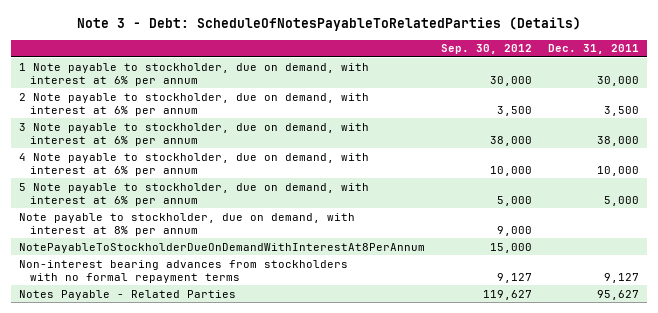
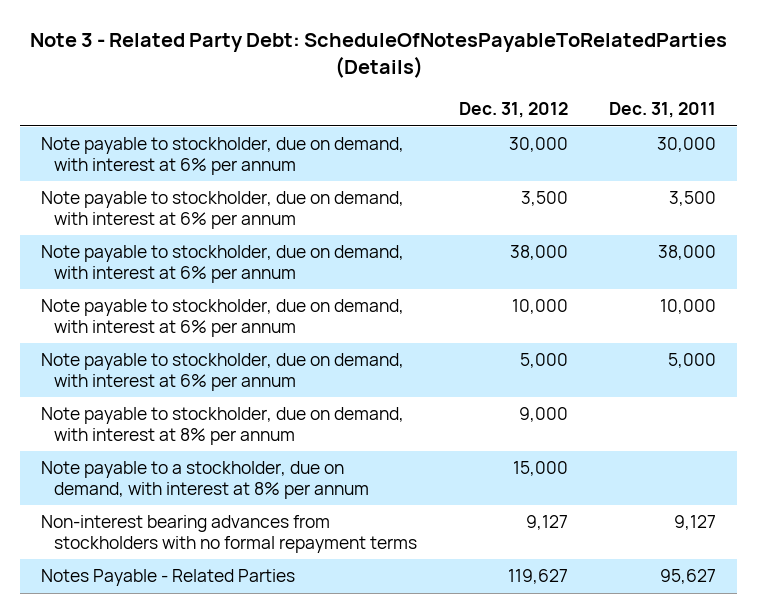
- Note 3 - Debt: ScheduleOfNotesPayableToRelatedParties (Details)
+ Note 3 - Related Party Debt: ScheduleOfNotesPayableToRelatedParties (Details)
- | Sep. 30, 2012 | Dec. 31, 2011
+ | Dec. 31, 2012 | Dec. 31, 2011
- 1 Note payable to stockholder, due on demand, with interest at 6% per annum | 30,000 | 30,000
- 2 Note payable to stockholder, due on demand, with interest at 6% per annum | 3,500 | 3,500
- 3 Note payable to stockholder, due on demand, with interest at 6% per annum | 38,000 | 38,000
- 4 Note payable to stockholder, due on demand, with interest at 6% per annum | 10,000 | 10,000
- 5 Note payable to stockholder, due on demand, with interest at 6% per annum | 5,000 | 5,000
+ Note payable to stockholder, due on demand, with interest at 6% per annum | 30,000 | 30,000
+ Note payable to stockholder, due on demand, with interest at 6% per annum | 3,500 | 3,500
+ Note payable to stockholder, due on demand, with interest at 6% per annum | 38,000 | 38,000
+ Note payable to stockholder, due on demand, with interest at 6% per annum | 10,000 | 10,000
+ Note payable to stockholder, due on demand, with interest at 6% per annum | 5,000 | 5,000
- NotePayableToStockholderDueOnDemandWithInterestAt8PerAnnum | 15,000 |
+ Note payable to a stockholder, due on demand, with interest at 8% per annum | 15,000 |

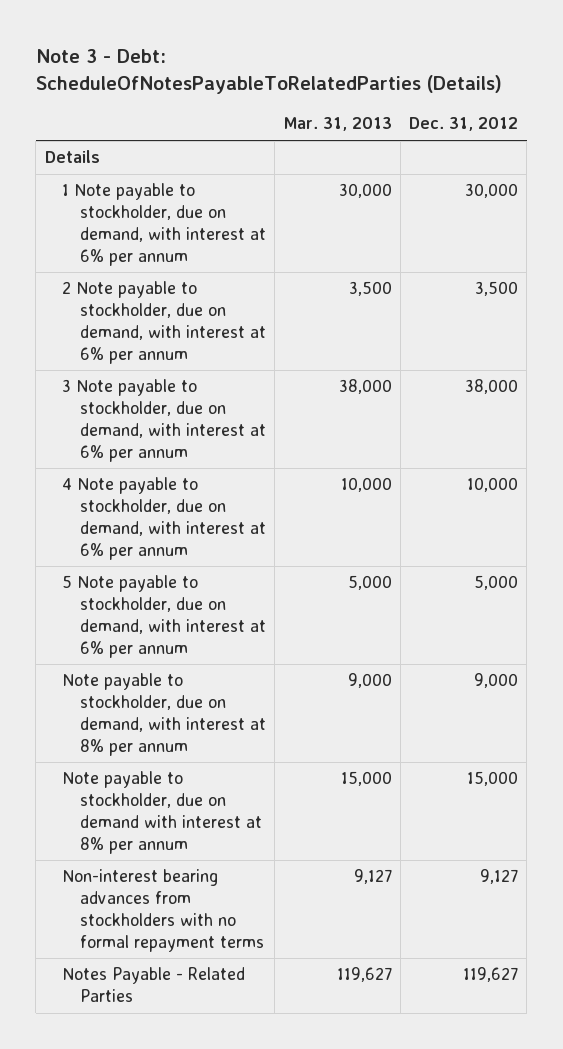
- Note 3 - Related Party Debt: ScheduleOfNotesPayableToRelatedParties (Details)
+ Note 3 - Debt: ScheduleOfNotesPayableToRelatedParties (Details)
- | Dec. 31, 2012 | Dec. 31, 2011
+ | Mar. 31, 2013 | Dec. 31, 2012
- Note payable to stockholder, due on demand, with interest at 6% per annum | 30,000 | 30,000
- Note payable to stockholder, due on demand, with interest at 6% per annum | 3,500 | 3,500
- Note payable to stockholder, due on demand, with interest at 6% per annum | 38,000 | 38,000
- Note payable to stockholder, due on demand, with interest at 6% per annum | 10,000 | 10,000
- Note payable to stockholder, due on demand, with interest at 6% per annum | 5,000 | 5,000
+ Details
+ 1 Note payable to stockholder, due on demand, with interest at 6% per annum | 30,000 | 30,000
+ 2 Note payable to stockholder, due on demand, with interest at 6% per annum | 3,500 | 3,500
+ 3 Note payable to stockholder, due on demand, with interest at 6% per annum | 38,000 | 38,000
+ 4 Note payable to stockholder, due on demand, with interest at 6% per annum | 10,000 | 10,000
+ 5 Note payable to stockholder, due on demand, with interest at 6% per annum | 5,000 | 5,000
- Note payable to a stockholder, due on demand, with interest at 8% per annum | 15,000 |
+ Note payable to stockholder, due on demand with interest at 8% per annum | 15,000 | 15,000

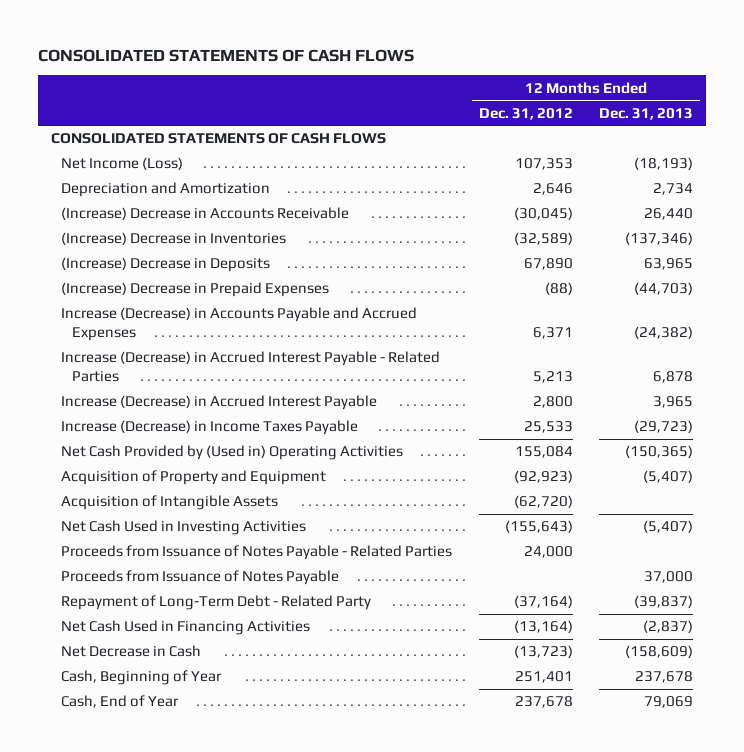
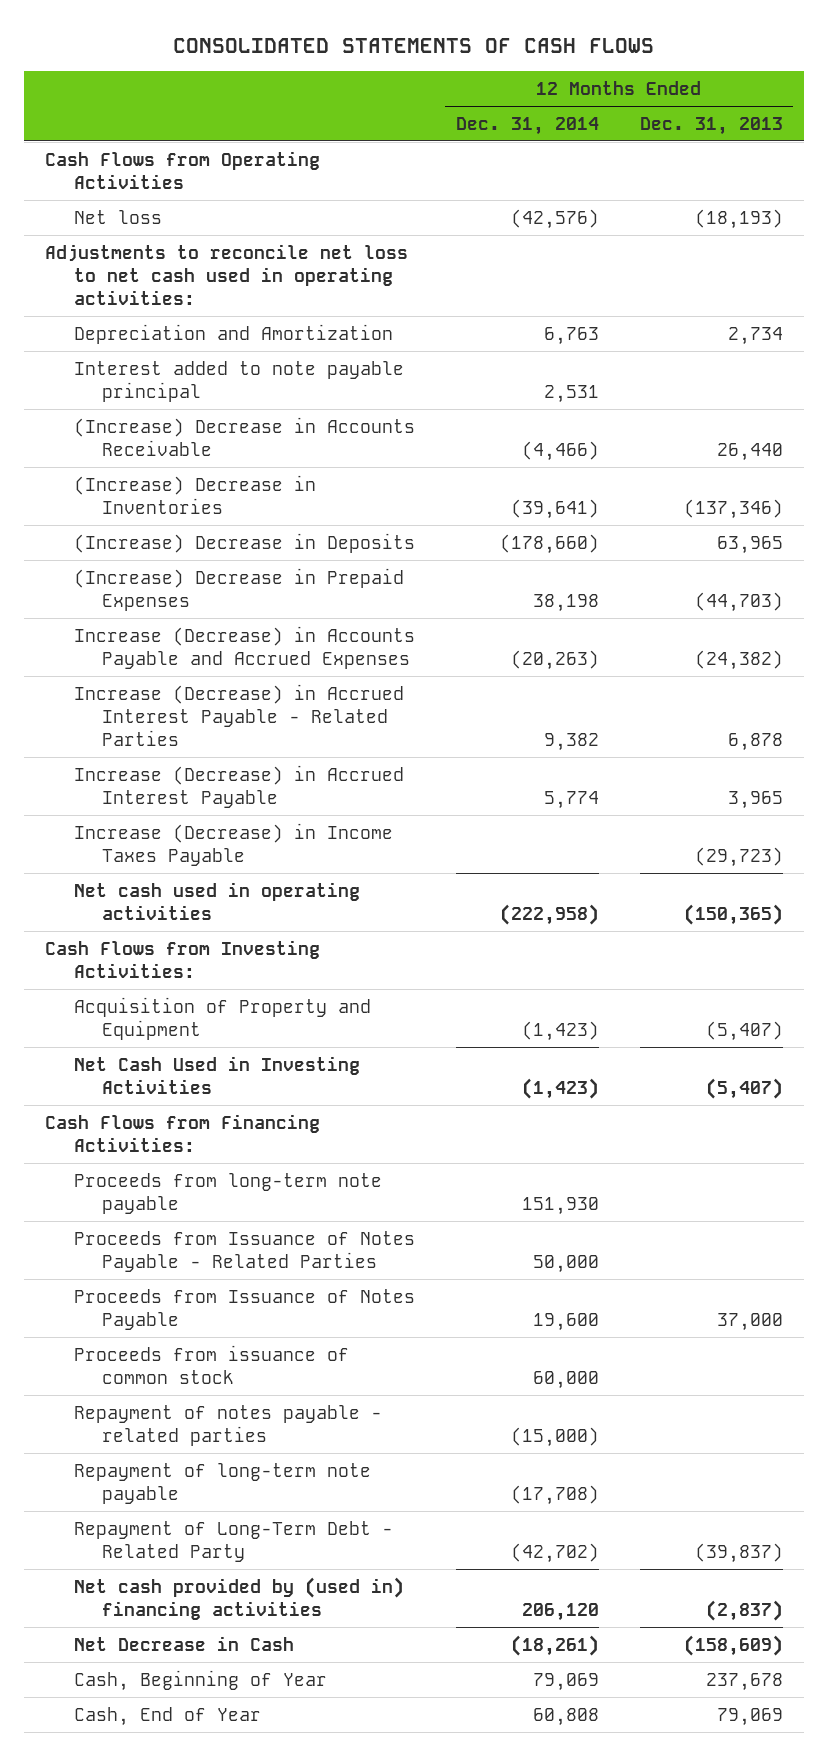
- | 12 Months Ended Dec. 31, 2012 | 12 Months Ended Dec. 31, 2013
+ | 12 Months Ended Dec. 31, 2014 | 12 Months Ended Dec. 31, 2013
- CONSOLIDATED STATEMENTS OF CASH FLOWS
- Net Income (Loss) | 107,353 | (18,193)
+ Cash Flows from Operating Activities
+ Net loss | (42,576) | (18,193)
+ Adjustments to reconcile net loss to net cash used in operating activities:
+ Interest added to note payable principal | 2,531 |
- Net Cash Provided by (Used in) Operating Activities | 155,084 | (150,365)
+ Net cash used in operating activities | (222,958) | (150,365)
+ Cash Flows from Investing Activities:
- Acquisition of Intangible Assets | (62,720) |
+ Cash Flows from Financing Activities:
+ Proceeds from long-term note payable | 151,930 |
+ Proceeds from issuance of common stock | 60,000 |
+ Repayment of notes payable - related parties | (15,000) |
+ Repayment of long-term note payable | (17,708) |
- Net Cash Used in Financing Activities | (13,164) | (2,837)
+ Net cash provided by (used in) financing activities | 206,120 | (2,837)

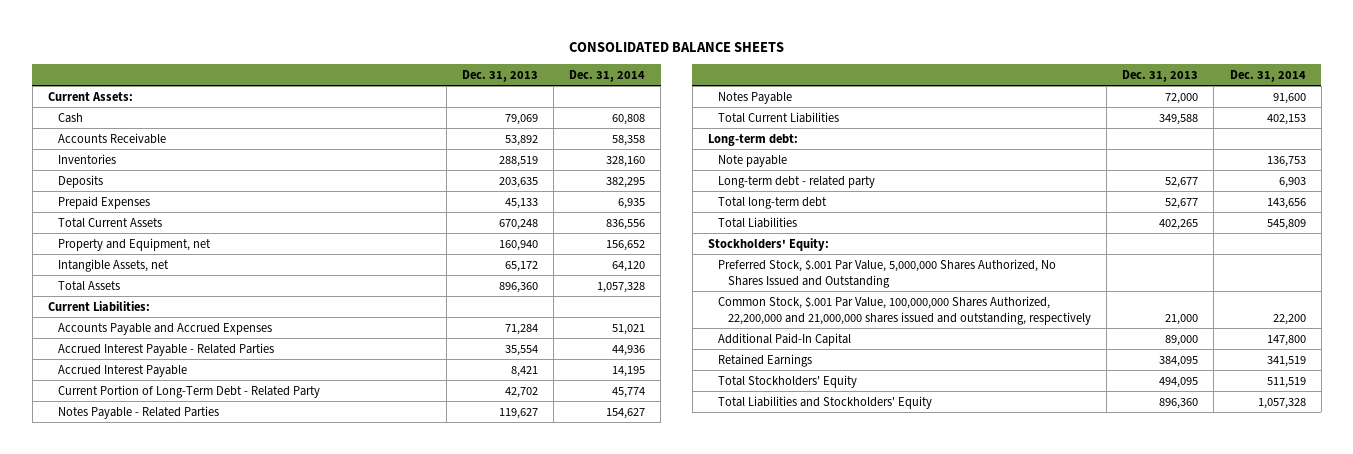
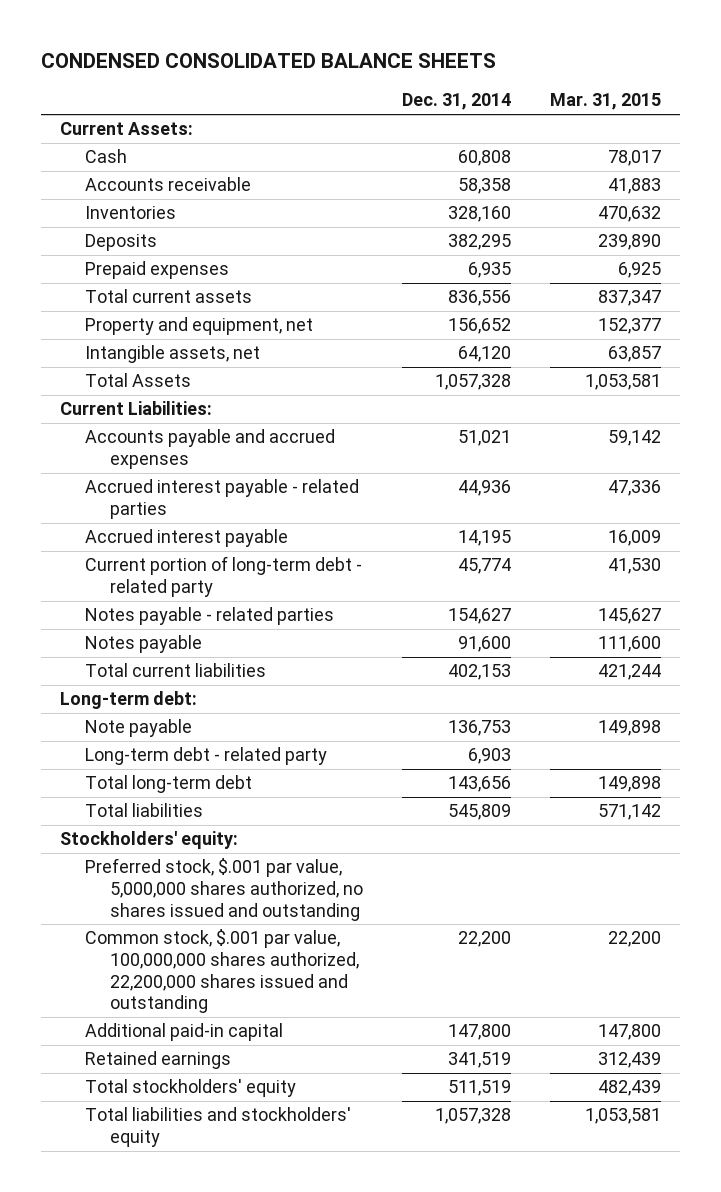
- CONSOLIDATED BALANCE SHEETS
+ CONDENSED CONSOLIDATED BALANCE SHEETS
- | Dec. 31, 2013 | Dec. 31, 2014
+ | Dec. 31, 2014 | Mar. 31, 2015
- Accounts Receivable | 53,892 | 58,358
+ Accounts receivable | 58,358 | 41,883
- Prepaid Expenses | 45,133 | 6,935
- Total Current Assets | 670,248 | 836,556
- Property and Equipment, net | 160,940 | 156,652
- Intangible Assets, net | 65,172 | 64,120
+ Prepaid expenses | 6,935 | 6,925
+ Total current assets | 836,556 | 837,347
+ Property and equipment, net | 156,652 | 152,377
+ Intangible assets, net | 64,120 | 63,857
- Accounts Payable and Accrued Expenses | 71,284 | 51,021
- Accrued Interest Payable - Related Parties | 35,554 | 44,936
- Accrued Interest Payable | 8,421 | 14,195
- Current Portion of Long-Term Debt - Related Party | 42,702 | 45,774
- Notes Payable - Related Parties | 119,627 | 154,627
- Notes Payable | 72,000 | 91,600
- Total Current Liabilities | 349,588 | 402,153
+ Accounts payable and accrued expenses | 51,021 | 59,142
+ Accrued interest payable - related parties | 44,936 | 47,336
+ Accrued interest payable | 14,195 | 16,009
+ Current portion of long-term debt - related party | 45,774 | 41,530
+ Notes payable - related parties | 154,627 | 145,627
+ Notes payable | 91,600 | 111,600
+ Total current liabilities | 402,153 | 421,244
- Total Liabilities | 402,265 | 545,809
- Stockholders' Equity:
- Preferred Stock, $.001 Par Value, 5,000,000 Shares Authorized, No Shares Issued and Outstanding
- Common Stock, $.001 Par Value, 100,000,000 Shares Authorized, 22,200,000 and 21,000,000 shares issued and outstanding, respectively | 21,000 | 22,200
- Additional Paid-In Capital | 89,000 | 147,800
- Retained Earnings | 384,095 | 341,519
- Total Stockholders' Equity | 494,095 | 511,519
- Total Liabilities and Stockholders' Equity | 896,360 | 1,057,328
+ Total liabilities | 545,809 | 571,142
+ Stockholders' equity:
+ Preferred stock, $.001 par value, 5,000,000 shares authorized, no shares issued and outstanding
+ Common stock, $.001 par value, 100,000,000 shares authorized, 22,200,000 shares issued and outstanding | 22,200 | 22,200
+ Additional paid-in capital | 147,800 | 147,800
+ Retained earnings | 341,519 | 312,439
+ Total stockholders' equity | 511,519 | 482,439
+ Total liabilities and stockholders' equity | 1,057,328 | 1,053,581

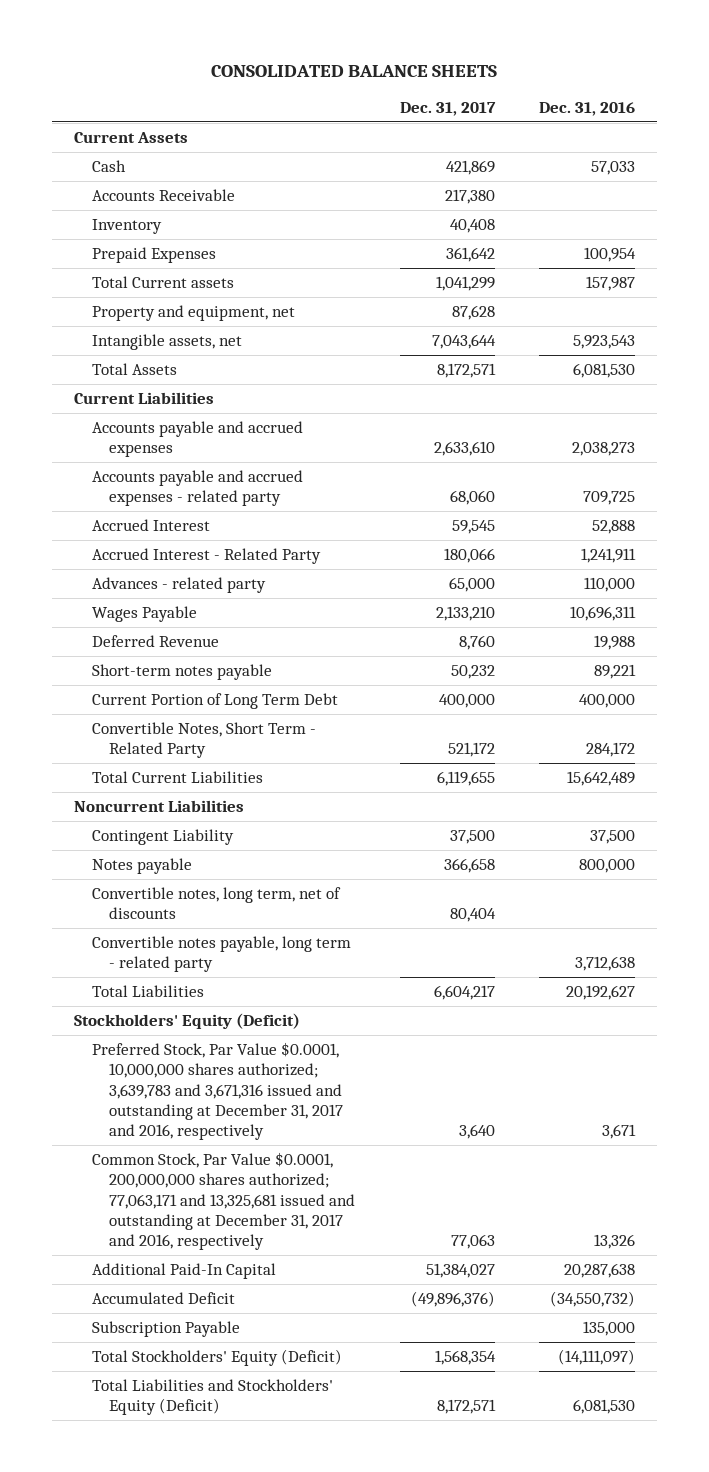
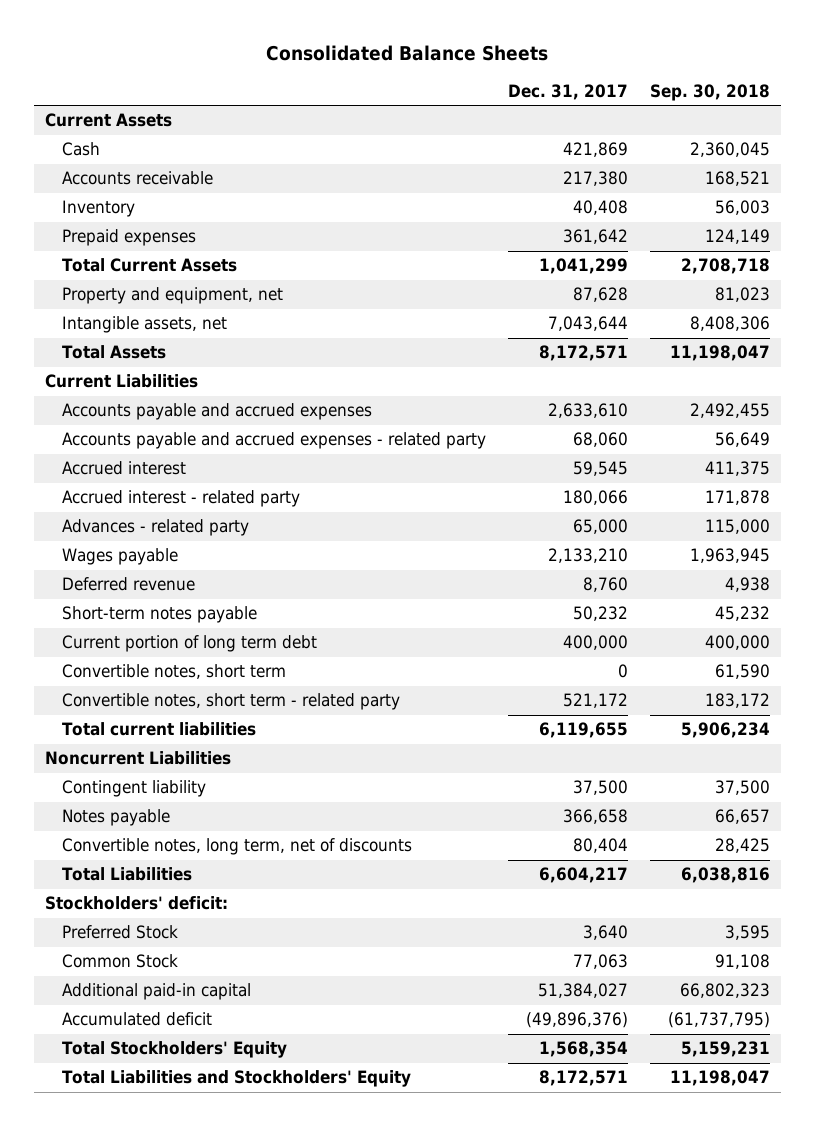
- CONSOLIDATED BALANCE SHEETS
+ Consolidated Balance Sheets
- | Dec. 31, 2017 | Dec. 31, 2016
+ | Dec. 31, 2017 | Sep. 30, 2018
- Accounts Receivable | 217,380 |
+ Accounts receivable | 217,380 | 168,521
- Prepaid Expenses | 361,642 | 100,954
- Total Current assets | 1,041,299 | 157,987
+ Prepaid expenses | 361,642 | 124,149
+ Total Current Assets | 1,041,299 | 2,708,718
- Accrued Interest | 59,545 | 52,888
- Accrued Interest - Related Party | 180,066 | 1,241,911
+ Accrued interest | 59,545 | 411,375
+ Accrued interest - related party | 180,066 | 171,878
- Wages Payable | 2,133,210 | 10,696,311
- Deferred Revenue | 8,760 | 19,988
+ Wages payable | 2,133,210 | 1,963,945
+ Deferred revenue | 8,760 | 4,938
- Current Portion of Long Term Debt | 400,000 | 400,000
- Convertible Notes, Short Term - Related Party | 521,172 | 284,172
- Total Current Liabilities | 6,119,655 | 15,642,489
+ Current portion of long term debt | 400,000 | 400,000
+ Convertible notes, short term | 0 | 61,590
+ Convertible notes, short term - related party | 521,172 | 183,172
+ Total current liabilities | 6,119,655 | 5,906,234
- Contingent Liability | 37,500 | 37,500
+ Contingent liability | 37,500 | 37,500
- Convertible notes payable, long term - related party | | 3,712,638
- Stockholders' Equity (Deficit)
- Preferred Stock, Par Value $0.0001, 10,000,000 shares authorized; 3,639,783 and 3,671,316 issued and outstanding at December 31, 2017 and 2016, respectively | 3,640 | 3,671
- Common Stock, Par Value $0.0001, 200,000,000 shares authorized; 77,063,171 and 13,325,681 issued and outstanding at December 31, 2017 and 2016, respectively | 77,063 | 13,326
- Additional Paid-In Capital | 51,384,027 | 20,287,638
- Accumulated Deficit | (49,896,376) | (34,550,732)
- Subscription Payable | | 135,000
- Total Stockholders' Equity (Deficit) | 1,568,354 | (14,111,097)
- Total Liabilities and Stockholders' Equity (Deficit) | 8,172,571 | 6,081,530
+ Stockholders' deficit:
+ Preferred Stock | 3,640 | 3,595
+ Common Stock | 77,063 | 91,108
+ Additional paid-in capital | 51,384,027 | 66,802,323
+ Accumulated deficit | (49,896,376) | (61,737,795)
+ Total Stockholders' Equity | 1,568,354 | 5,159,231
+ Total Liabilities and Stockholders' Equity | 8,172,571 | 11,198,047

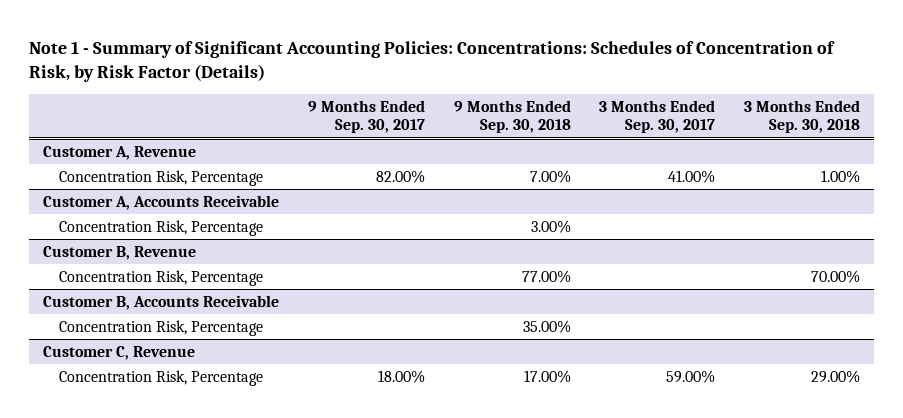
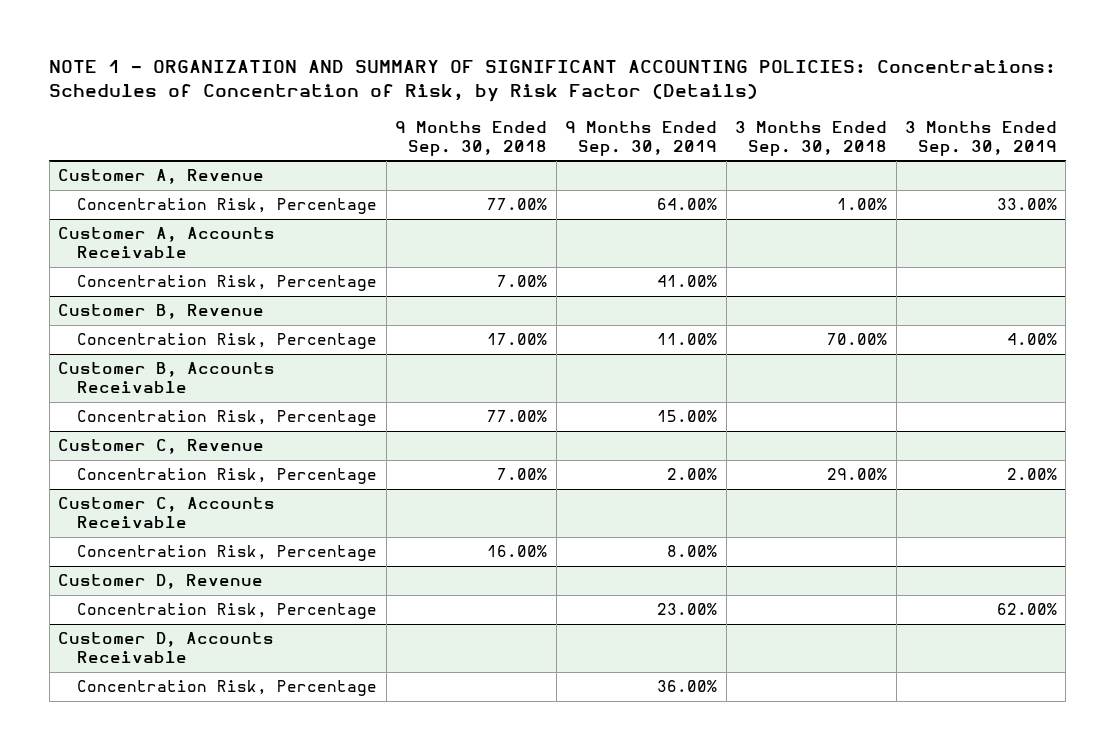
- Note 1 - Summary of Significant Accounting Policies: Concentrations: Schedules of Concentration of Risk, by Risk Factor (Details)
+ NOTE 1 - ORGANIZATION AND SUMMARY OF SIGNIFICANT ACCOUNTING POLICIES: Concentrations: Schedules of Concentration of Risk, by Risk Factor (Details)
- | 9 Months Ended Sep. 30, 2017 | 9 Months Ended Sep. 30, 2018 | 3 Months Ended Sep. 30, 2017 | 3 Months Ended Sep. 30, 2018
+ | 9 Months Ended Sep. 30, 2018 | 9 Months Ended Sep. 30, 2019 | 3 Months Ended Sep. 30, 2018 | 3 Months Ended Sep. 30, 2019
@ Customer A, Revenue
- Concentration Risk, Percentage | 82.00% | 7.00% | 41.00% | 1.00%
+ Concentration Risk, Percentage | 77.00% | 64.00% | 1.00% | 33.00%
@ Customer A, Accounts Receivable
- Concentration Risk, Percentage | | 3.00% | |
+ Concentration Risk, Percentage | 7.00% | 41.00% | |
@ Customer B, Revenue
- Concentration Risk, Percentage | | 77.00% | | 70.00%
+ Concentration Risk, Percentage | 17.00% | 11.00% | 70.00% | 4.00%
@ Customer B, Accounts Receivable
- Concentration Risk, Percentage | | 35.00% | |
+ Concentration Risk, Percentage | 77.00% | 15.00% | |
@ Customer C, Revenue
- Concentration Risk, Percentage | 18.00% | 17.00% | 59.00% | 29.00%
+ Concentration Risk, Percentage | 7.00% | 2.00% | 29.00% | 2.00%
+ Customer C, Accounts Receivable
+ Concentration Risk, Percentage | 16.00% | 8.00% | |
+ Customer D, Revenue
+ Concentration Risk, Percentage | | 23.00% | | 62.00%
+ Customer D, Accounts Receivable
+ Concentration Risk, Percentage | | 36.00% | |

